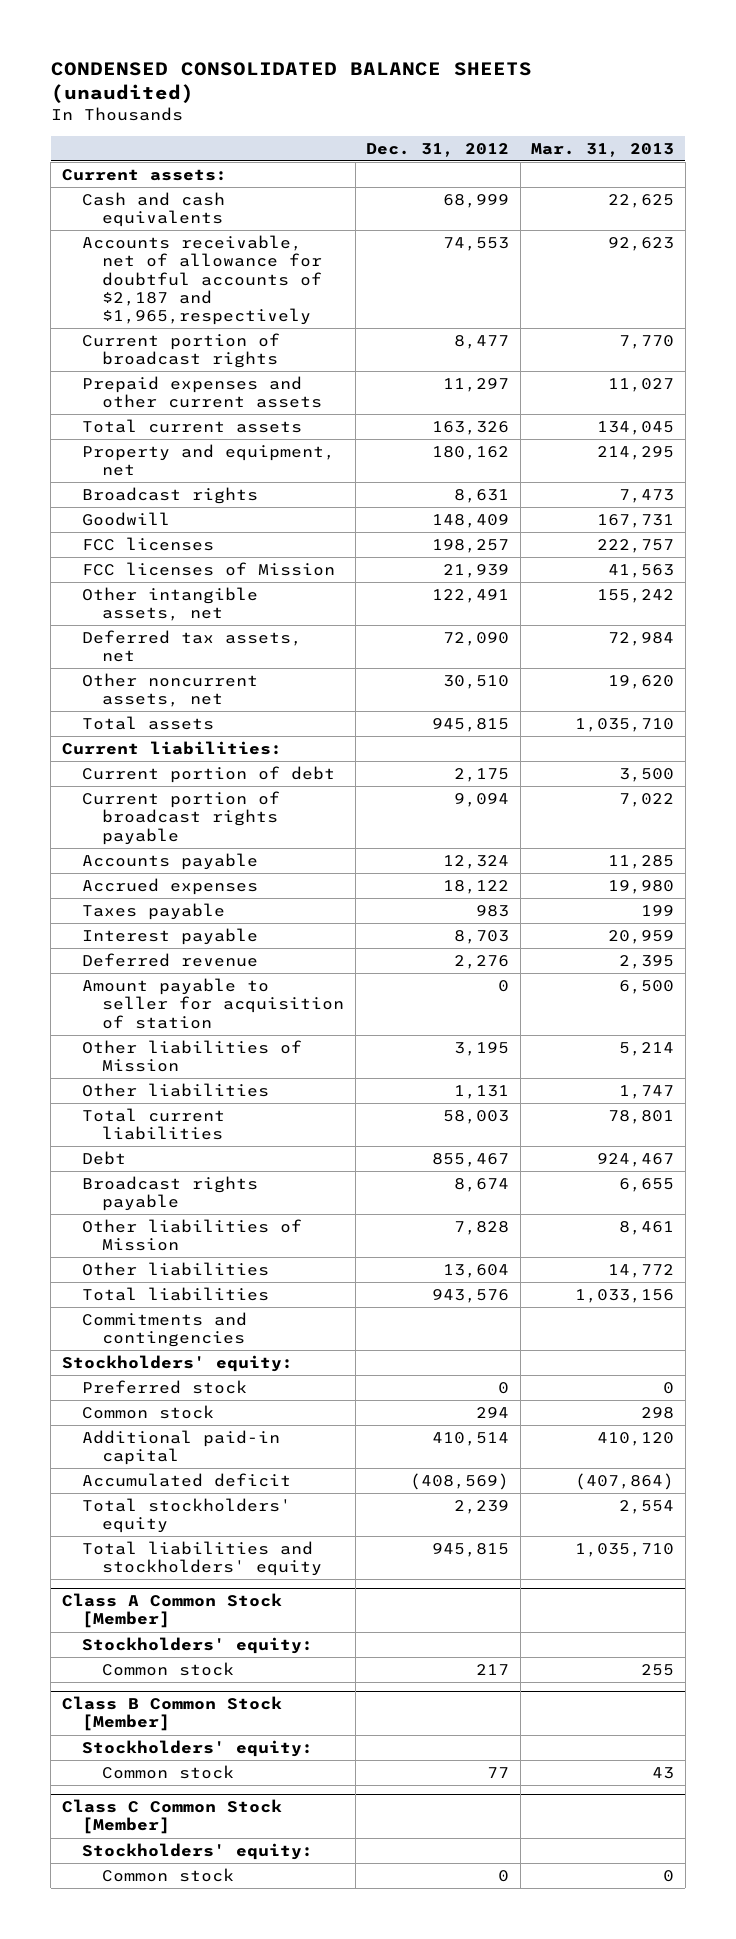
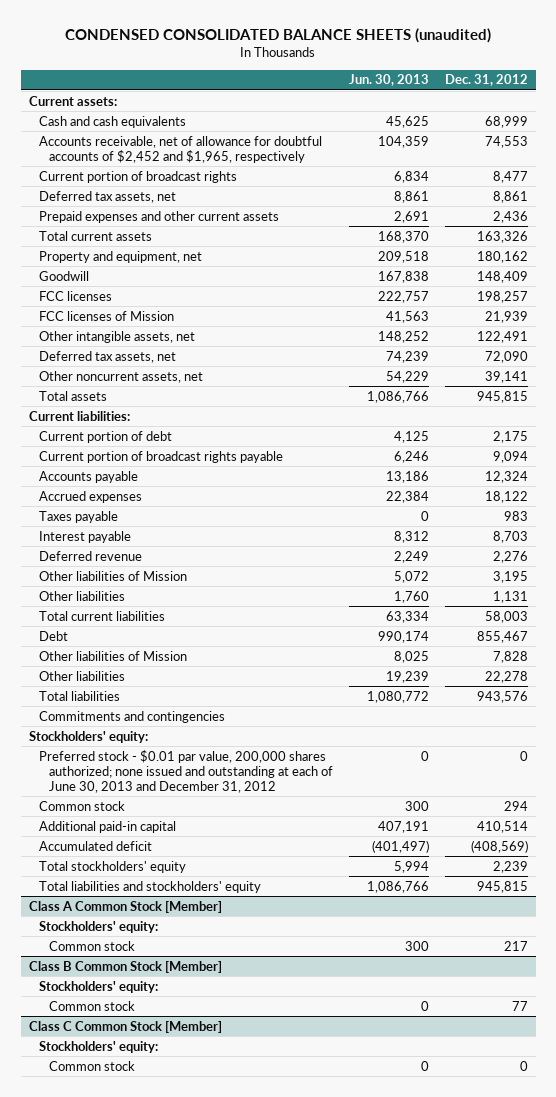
- | Dec. 31, 2012 | Mar. 31, 2013
+ | Jun. 30, 2013 | Dec. 31, 2012
- Accounts receivable, net of allowance for doubtful accounts of $2,187 and $1,965,respectively | 74,553 | 92,623
+ Accounts receivable, net of allowance for doubtful accounts of $2,452 and $1,965, respectively | 104,359 | 74,553
- Prepaid expenses and other current assets | 11,297 | 11,027
+ Deferred tax assets, net | 8,861 | 8,861
+ Prepaid expenses and other current assets | 2,691 | 2,436
- Broadcast rights | 8,631 | 7,473
- Other noncurrent assets, net | 30,510 | 19,620
+ Other noncurrent assets, net | 54,229 | 39,141
- Amount payable to seller for acquisition of station | 0 | 6,500
- Broadcast rights payable | 8,674 | 6,655
- Other liabilities | 13,604 | 14,772
+ Other liabilities | 19,239 | 22,278
- Preferred stock | 0 | 0
+ Preferred stock - $0.01 par value, 200,000 shares authorized; none issued and outstanding at each of June 30, 2013 and December 31, 2012 | 0 | 0

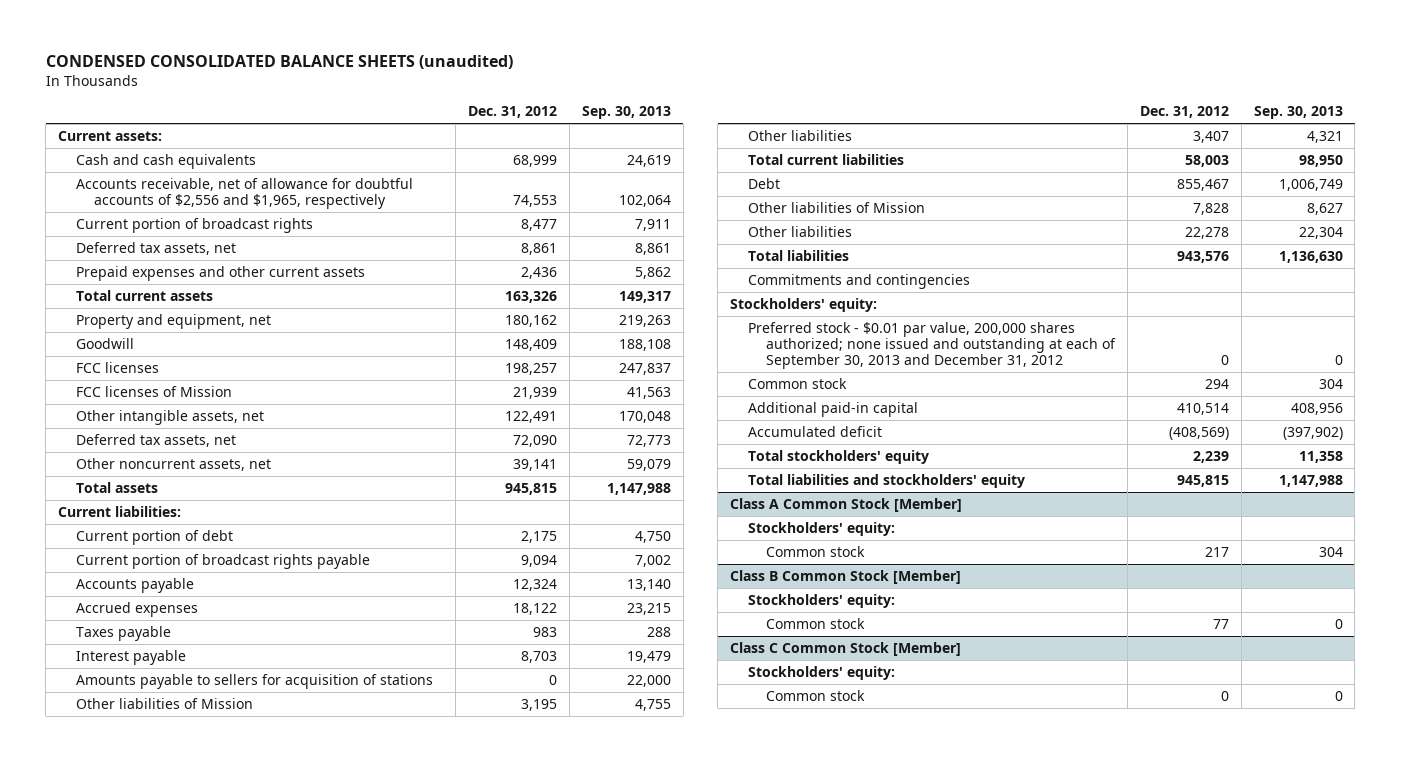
- | Jun. 30, 2013 | Dec. 31, 2012
+ | Dec. 31, 2012 | Sep. 30, 2013
- Accounts receivable, net of allowance for doubtful accounts of $2,452 and $1,965, respectively | 104,359 | 74,553
+ Accounts receivable, net of allowance for doubtful accounts of $2,556 and $1,965, respectively | 74,553 | 102,064
- Deferred revenue | 2,249 | 2,276
+ Amounts payable to sellers for acquisition of stations | 0 | 22,000
- Other liabilities | 1,760 | 1,131
+ Other liabilities | 3,407 | 4,321
- Preferred stock - $0.01 par value, 200,000 shares authorized; none issued and outstanding at each of June 30, 2013 and December 31, 2012 | 0 | 0
+ Preferred stock - $0.01 par value, 200,000 shares authorized; none issued and outstanding at each of September 30, 2013 and December 31, 2012 | 0 | 0

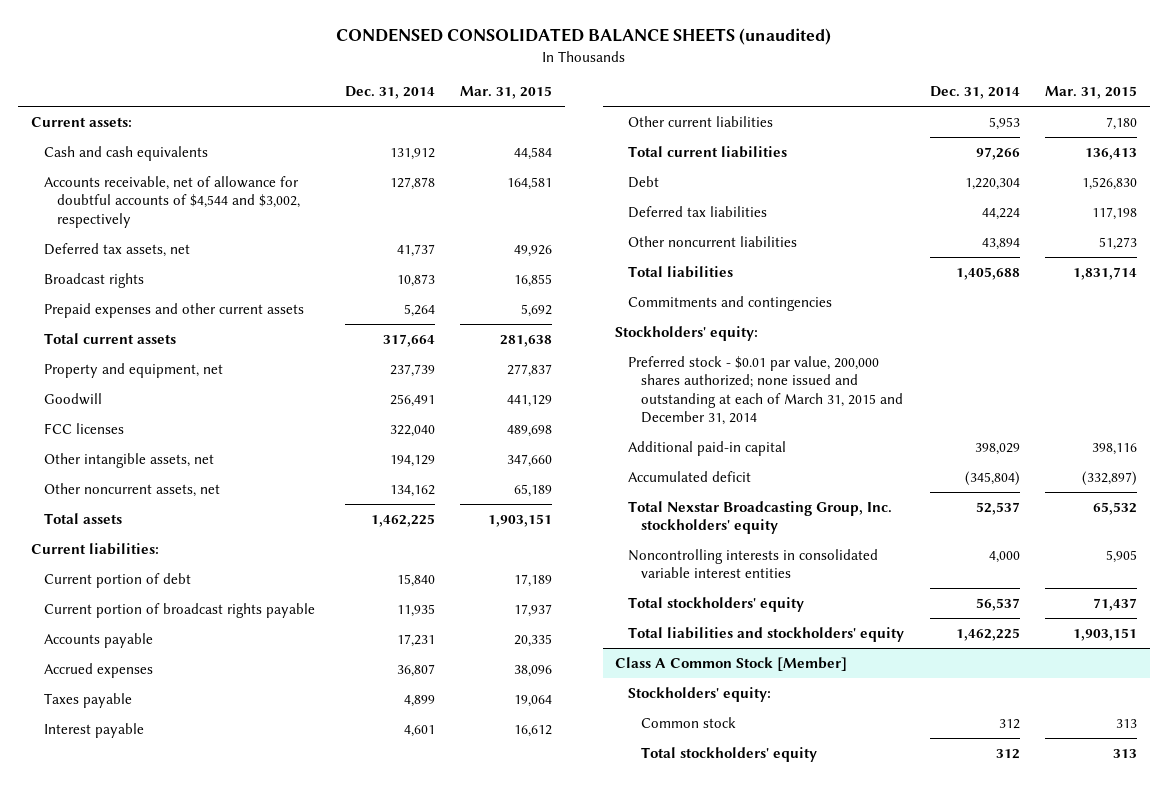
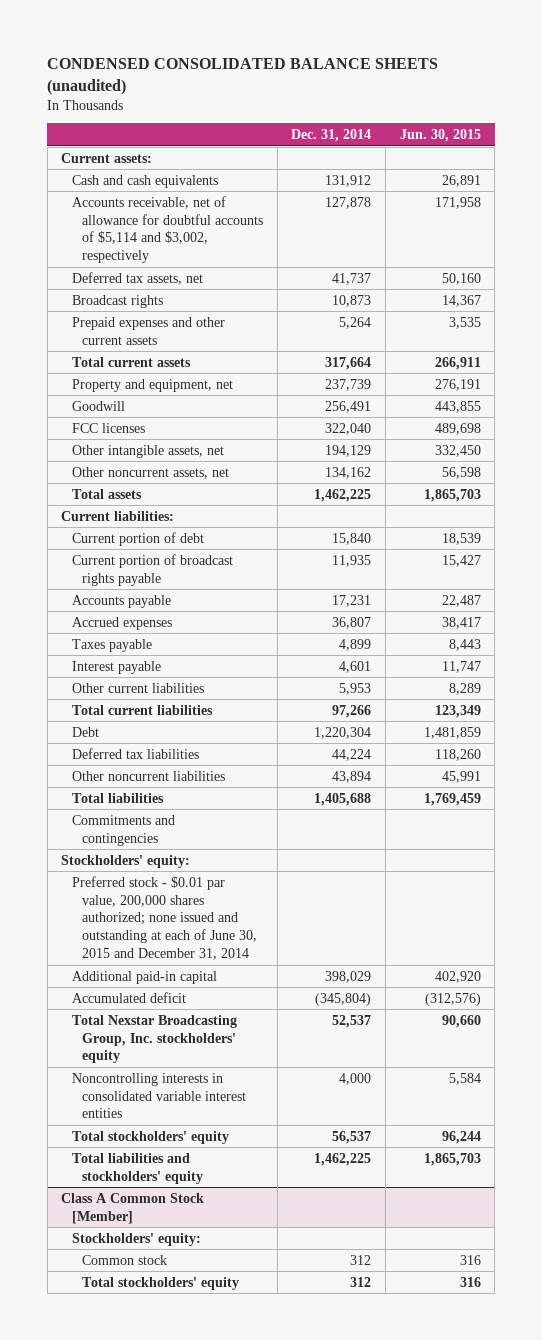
- | Dec. 31, 2014 | Mar. 31, 2015
+ | Dec. 31, 2014 | Jun. 30, 2015
- Accounts receivable, net of allowance for doubtful accounts of $4,544 and $3,002, respectively | 127,878 | 164,581
+ Accounts receivable, net of allowance for doubtful accounts of $5,114 and $3,002, respectively | 127,878 | 171,958
- Preferred stock - $0.01 par value, 200,000 shares authorized; none issued and outstanding at each of March 31, 2015 and December 31, 2014
+ Preferred stock - $0.01 par value, 200,000 shares authorized; none issued and outstanding at each of June 30, 2015 and December 31, 2014

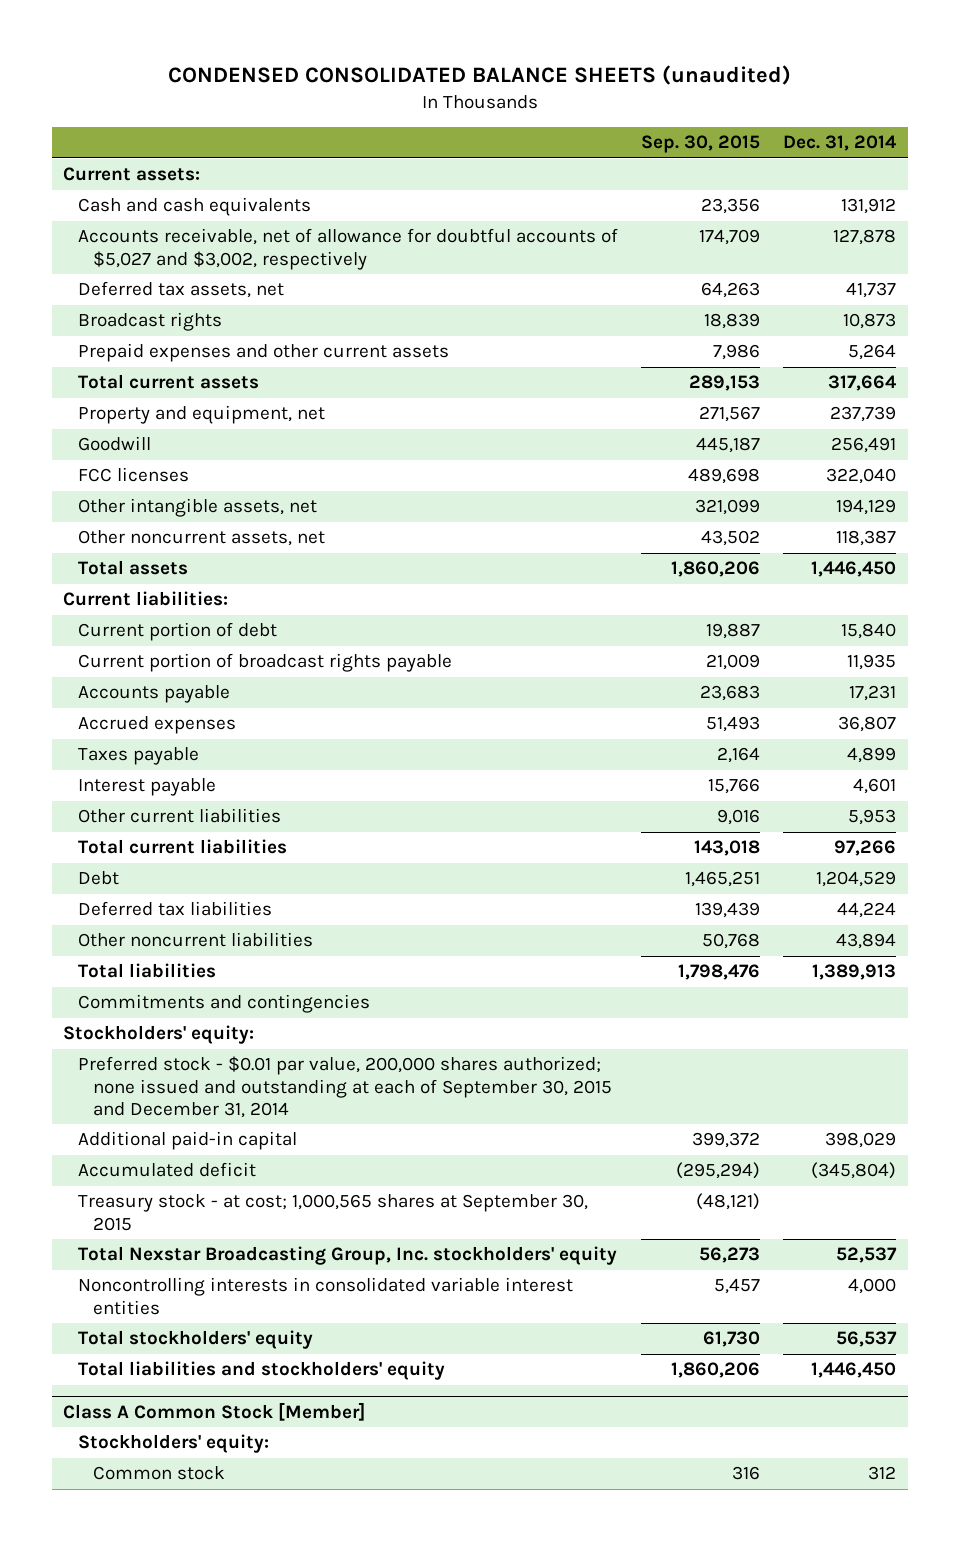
- | Dec. 31, 2014 | Jun. 30, 2015
+ | Sep. 30, 2015 | Dec. 31, 2014
- Accounts receivable, net of allowance for doubtful accounts of $5,114 and $3,002, respectively | 127,878 | 171,958
+ Accounts receivable, net of allowance for doubtful accounts of $5,027 and $3,002, respectively | 174,709 | 127,878
- Other noncurrent assets, net | 134,162 | 56,598
- Total assets | 1,462,225 | 1,865,703
+ Other noncurrent assets, net | 43,502 | 118,387
+ Total assets | 1,860,206 | 1,446,450
- Debt | 1,220,304 | 1,481,859
+ Debt | 1,465,251 | 1,204,529
- Total liabilities | 1,405,688 | 1,769,459
+ Total liabilities | 1,798,476 | 1,389,913
- Preferred stock - $0.01 par value, 200,000 shares authorized; none issued and outstanding at each of June 30, 2015 and December 31, 2014
+ Preferred stock - $0.01 par value, 200,000 shares authorized; none issued and outstanding at each of September 30, 2015 and December 31, 2014
+ Treasury stock - at cost; 1,000,565 shares at September 30, 2015 | (48,121) |
- Total liabilities and stockholders' equity | 1,462,225 | 1,865,703
+ Total liabilities and stockholders' equity | 1,860,206 | 1,446,450
@ Class A Common Stock [Member]
- Total stockholders' equity | 312 | 316

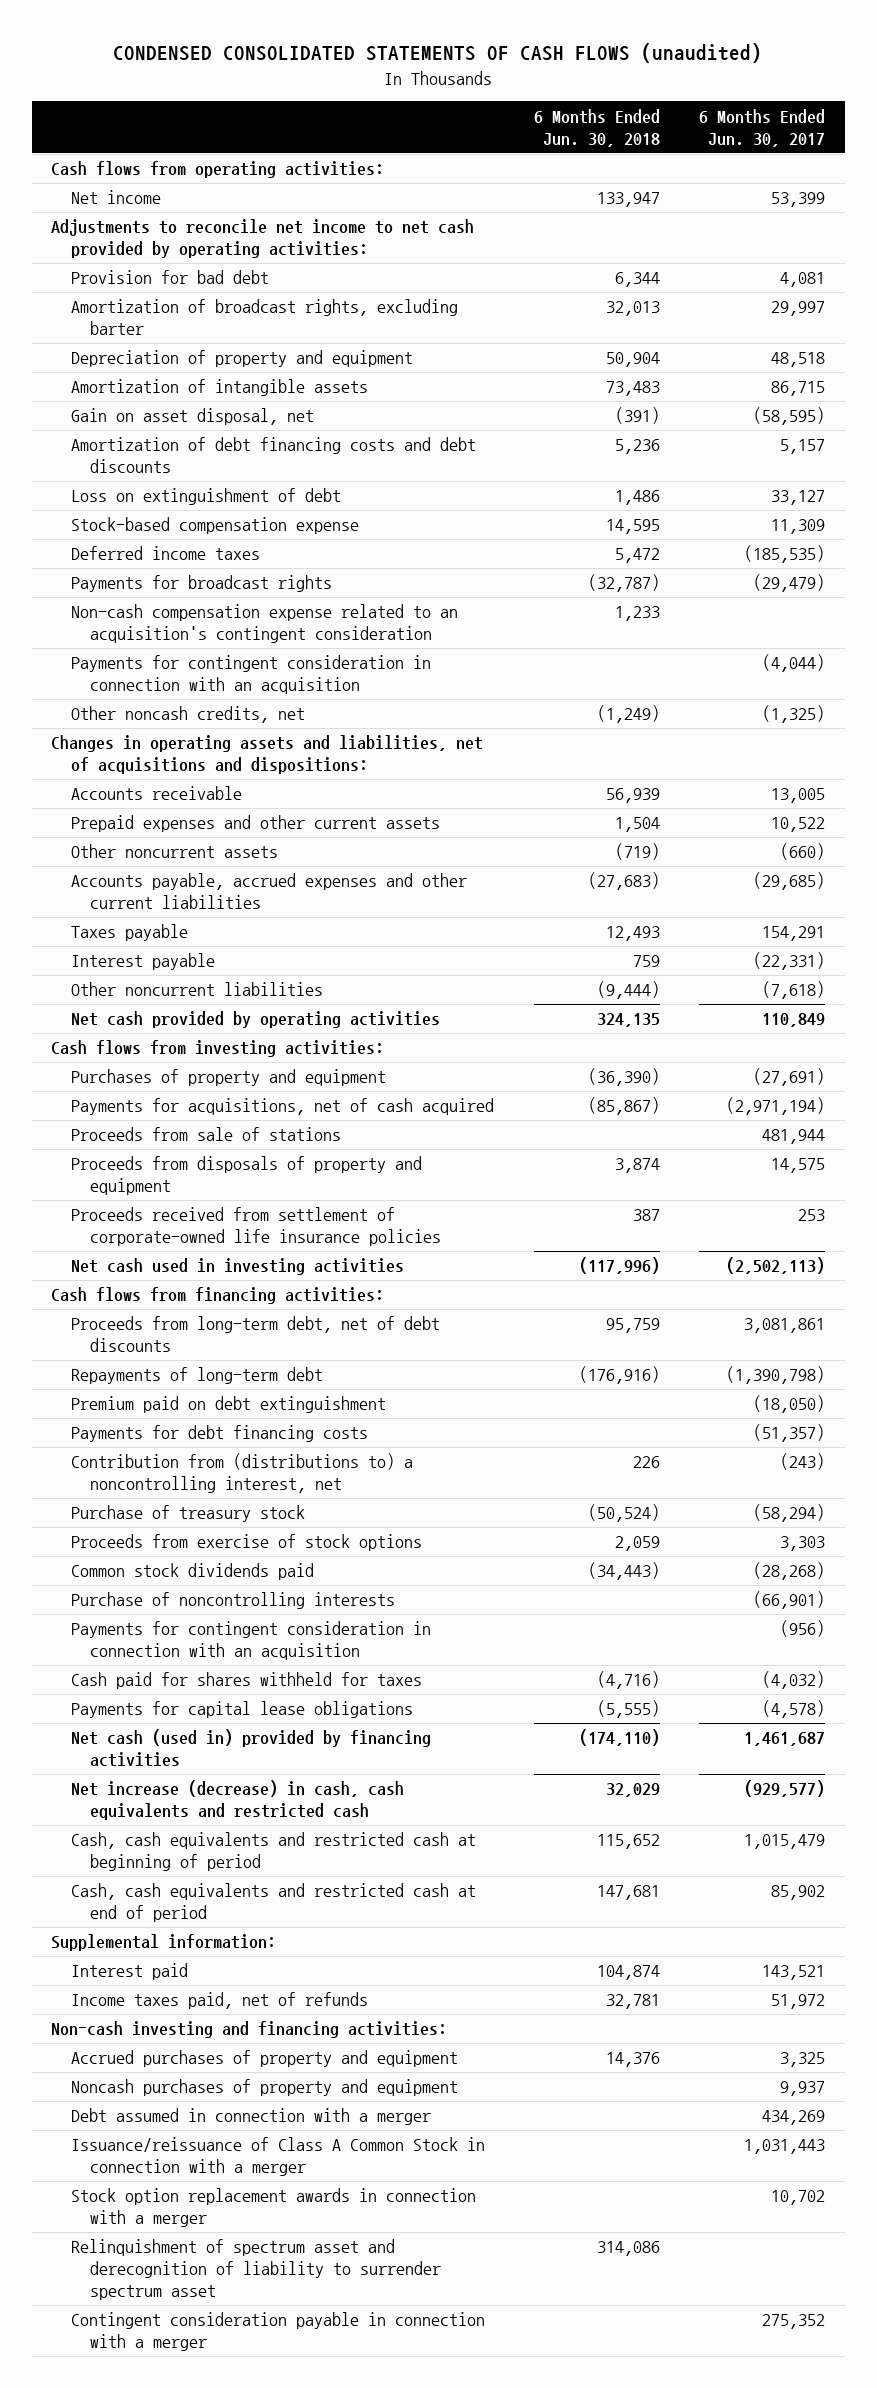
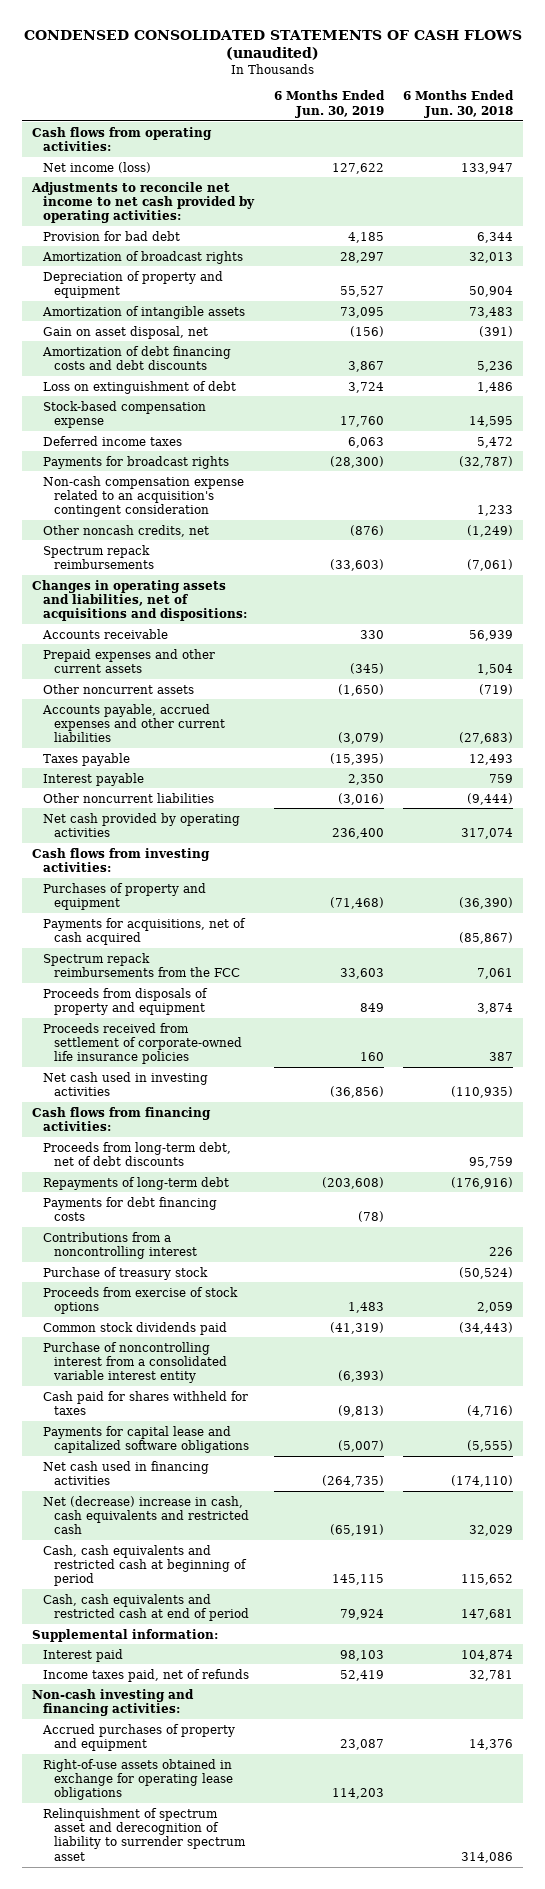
- | 6 Months Ended Jun. 30, 2018 | 6 Months Ended Jun. 30, 2017
+ | 6 Months Ended Jun. 30, 2019 | 6 Months Ended Jun. 30, 2018
- Net income | 133,947 | 53,399
+ Net income (loss) | 127,622 | 133,947
- Amortization of broadcast rights, excluding barter | 32,013 | 29,997
+ Amortization of broadcast rights | 28,297 | 32,013
- Payments for contingent consideration in connection with an acquisition | | (4,044)
+ Spectrum repack reimbursements | (33,603) | (7,061)
- Net cash provided by operating activities | 324,135 | 110,849
+ Net cash provided by operating activities | 236,400 | 317,074
- Proceeds from sale of stations | | 481,944
+ Spectrum repack reimbursements from the FCC | 33,603 | 7,061
- Net cash used in investing activities | (117,996) | (2,502,113)
+ Net cash used in investing activities | (36,856) | (110,935)
- Premium paid on debt extinguishment | | (18,050)
- Contribution from (distributions to) a noncontrolling interest, net | 226 | (243)
+ Contributions from a noncontrolling interest | | 226
- Purchase of noncontrolling interests | | (66,901)
- Payments for contingent consideration in connection with an acquisition | | (956)
+ Purchase of noncontrolling interest from a consolidated variable interest entity | (6,393) |
- Payments for capital lease obligations | (5,555) | (4,578)
- Net cash (used in) provided by financing activities | (174,110) | 1,461,687
- Net increase (decrease) in cash, cash equivalents and restricted cash | 32,029 | (929,577)
+ Payments for capital lease and capitalized software obligations | (5,007) | (5,555)
+ Net cash used in financing activities | (264,735) | (174,110)
+ Net (decrease) increase in cash, cash equivalents and restricted cash | (65,191) | 32,029
- Noncash purchases of property and equipment | | 9,937
- Debt assumed in connection with a merger | | 434,269
- Issuance/reissuance of Class A Common Stock in connection with a merger | | 1,031,443
- Stock option replacement awards in connection with a merger | | 10,702
+ Right-of-use assets obtained in exchange for operating lease obligations | 114,203 |
- Contingent consideration payable in connection with a merger | | 275,352

